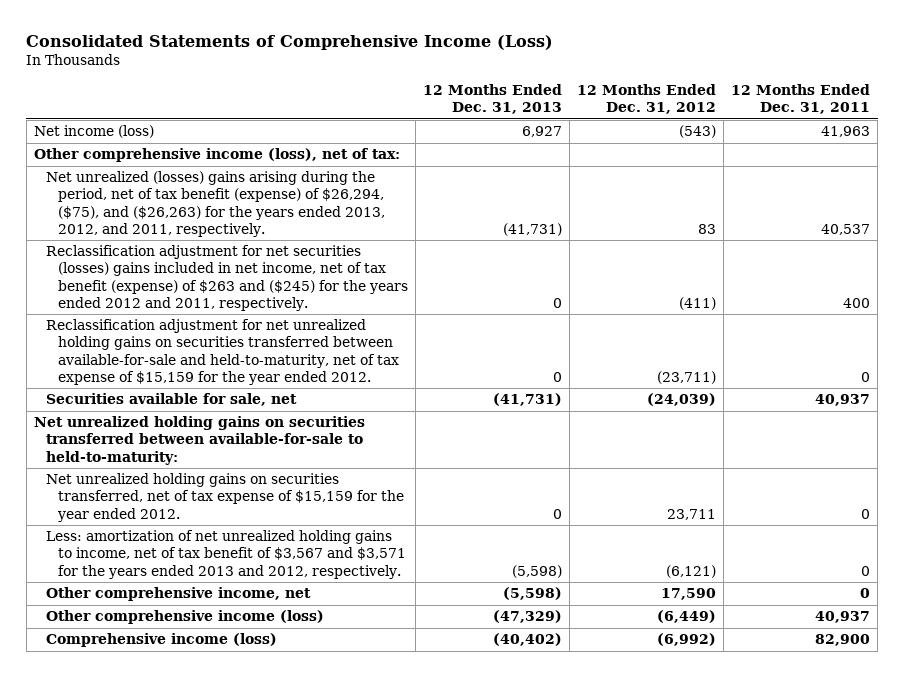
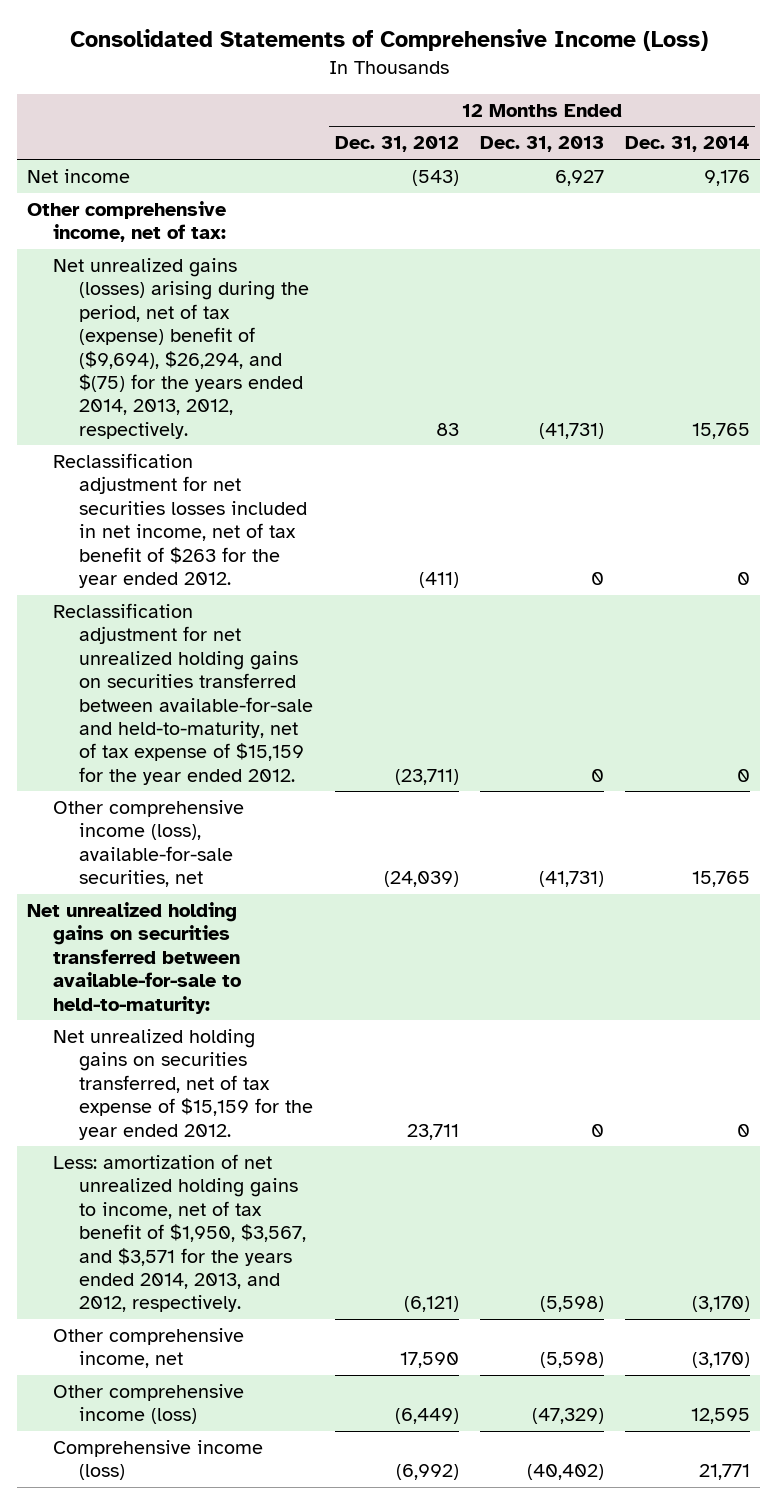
- | 12 Months Ended Dec. 31, 2013 | 12 Months Ended Dec. 31, 2012 | 12 Months Ended Dec. 31, 2011
+ | 12 Months Ended Dec. 31, 2012 | 12 Months Ended Dec. 31, 2013 | 12 Months Ended Dec. 31, 2014
- Net income (loss) | 6,927 | (543) | 41,963
- Other comprehensive income (loss), net of tax:
- Net unrealized (losses) gains arising during the period, net of tax benefit (expense) of $26,294, ($75), and ($26,263) for the years ended 2013, 2012, and 2011, respectively. | (41,731) | 83 | 40,537
- Reclassification adjustment for net securities (losses) gains included in net income, net of tax benefit (expense) of $263 and ($245) for the years ended 2012 and 2011, respectively. | 0 | (411) | 400
+ Net income | (543) | 6,927 | 9,176
+ Other comprehensive income, net of tax:
+ Net unrealized gains (losses) arising during the period, net of tax (expense) benefit of ($9,694), $26,294, and $(75) for the years ended 2014, 2013, 2012, respectively. | 83 | (41,731) | 15,765
+ Reclassification adjustment for net securities losses included in net income, net of tax benefit of $263 for the year ended 2012. | (411) | 0 | 0
- Securities available for sale, net | (41,731) | (24,039) | 40,937
+ Other comprehensive income (loss), available-for-sale securities, net | (24,039) | (41,731) | 15,765
- Less: amortization of net unrealized holding gains to income, net of tax benefit of $3,567 and $3,571 for the years ended 2013 and 2012, respectively. | (5,598) | (6,121) | 0
+ Less: amortization of net unrealized holding gains to income, net of tax benefit of $1,950, $3,567, and $3,571 for the years ended 2014, 2013, and 2012, respectively. | (6,121) | (5,598) | (3,170)

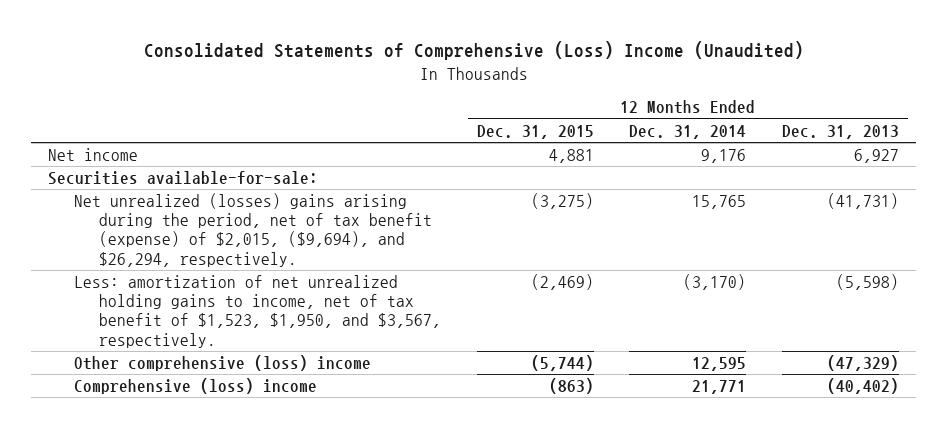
- Consolidated Statements of Comprehensive Income (Loss)
+ Consolidated Statements of Comprehensive (Loss) Income (Unaudited)
- | 12 Months Ended Dec. 31, 2012 | 12 Months Ended Dec. 31, 2013 | 12 Months Ended Dec. 31, 2014
+ | 12 Months Ended Dec. 31, 2015 | 12 Months Ended Dec. 31, 2014 | 12 Months Ended Dec. 31, 2013
- Other comprehensive income, net of tax:
- Net unrealized gains (losses) arising during the period, net of tax (expense) benefit of ($9,694), $26,294, and $(75) for the years ended 2014, 2013, 2012, respectively. | 83 | (41,731) | 15,765
- Reclassification adjustment for net securities losses included in net income, net of tax benefit of $263 for the year ended 2012. | (411) | 0 | 0
- Reclassification adjustment for net unrealized holding gains on securities transferred between available-for-sale and held-to-maturity, net of tax expense of $15,159 for the year ended 2012. | (23,711) | 0 | 0
- Other comprehensive income (loss), available-for-sale securities, net | (24,039) | (41,731) | 15,765
- Net unrealized holding gains on securities transferred between available-for-sale to held-to-maturity:
- Net unrealized holding gains on securities transferred, net of tax expense of $15,159 for the year ended 2012. | 23,711 | 0 | 0
- Less: amortization of net unrealized holding gains to income, net of tax benefit of $1,950, $3,567, and $3,571 for the years ended 2014, 2013, and 2012, respectively. | (6,121) | (5,598) | (3,170)
- Other comprehensive income, net | 17,590 | (5,598) | (3,170)
- Other comprehensive income (loss) | (6,449) | (47,329) | 12,595
- Comprehensive income (loss) | (6,992) | (40,402) | 21,771
+ Securities available-for-sale:
+ Net unrealized (losses) gains arising during the period, net of tax benefit (expense) of $2,015, ($9,694), and $26,294, respectively. | (3,275) | 15,765 | (41,731)
+ Less: amortization of net unrealized holding gains to income, net of tax benefit of $1,523, $1,950, and $3,567, respectively. | (2,469) | (3,170) | (5,598)
+ Other comprehensive (loss) income | (5,744) | 12,595 | (47,329)
+ Comprehensive (loss) income | (863) | 21,771 | (40,402)

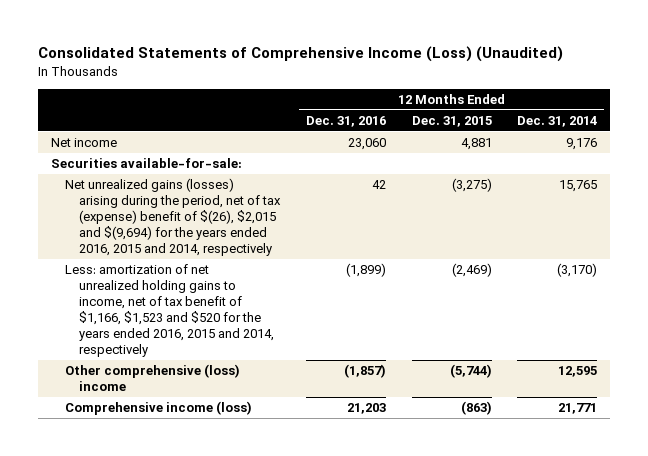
- Consolidated Statements of Comprehensive (Loss) Income (Unaudited)
+ Consolidated Statements of Comprehensive Income (Loss) (Unaudited)
- | 12 Months Ended Dec. 31, 2015 | 12 Months Ended Dec. 31, 2014 | 12 Months Ended Dec. 31, 2013
+ | 12 Months Ended Dec. 31, 2016 | 12 Months Ended Dec. 31, 2015 | 12 Months Ended Dec. 31, 2014
- Net unrealized (losses) gains arising during the period, net of tax benefit (expense) of $2,015, ($9,694), and $26,294, respectively. | (3,275) | 15,765 | (41,731)
- Less: amortization of net unrealized holding gains to income, net of tax benefit of $1,523, $1,950, and $3,567, respectively. | (2,469) | (3,170) | (5,598)
+ Net unrealized gains (losses) arising during the period, net of tax (expense) benefit of $(26), $2,015 and $(9,694) for the years ended 2016, 2015 and 2014, respectively | 42 | (3,275) | 15,765
+ Less: amortization of net unrealized holding gains to income, net of tax benefit of $1,166, $1,523 and $520 for the years ended 2016, 2015 and 2014, respectively | (1,899) | (2,469) | (3,170)
- Comprehensive (loss) income | (863) | 21,771 | (40,402)
+ Comprehensive income (loss) | 21,203 | (863) | 21,771

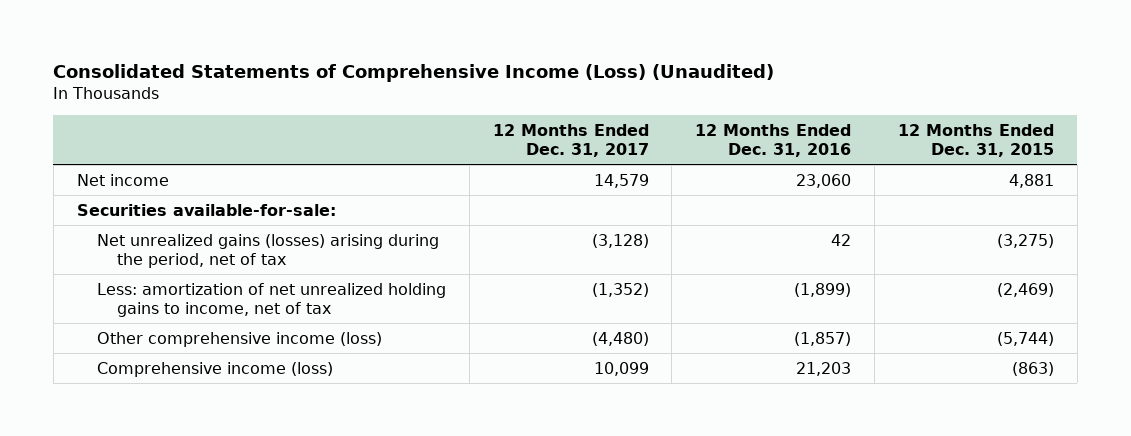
- | 12 Months Ended Dec. 31, 2016 | 12 Months Ended Dec. 31, 2015 | 12 Months Ended Dec. 31, 2014
+ | 12 Months Ended Dec. 31, 2017 | 12 Months Ended Dec. 31, 2016 | 12 Months Ended Dec. 31, 2015
- Net unrealized gains (losses) arising during the period, net of tax (expense) benefit of $(26), $2,015 and $(9,694) for the years ended 2016, 2015 and 2014, respectively | 42 | (3,275) | 15,765
- Less: amortization of net unrealized holding gains to income, net of tax benefit of $1,166, $1,523 and $520 for the years ended 2016, 2015 and 2014, respectively | (1,899) | (2,469) | (3,170)
- Other comprehensive (loss) income | (1,857) | (5,744) | 12,595
+ Net unrealized gains (losses) arising during the period, net of tax | (3,128) | 42 | (3,275)
+ Less: amortization of net unrealized holding gains to income, net of tax | (1,352) | (1,899) | (2,469)
+ Other comprehensive income (loss) | (4,480) | (1,857) | (5,744)

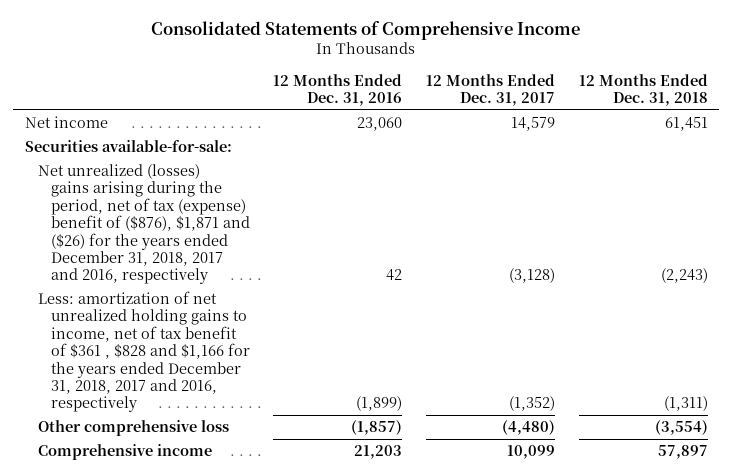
- Consolidated Statements of Comprehensive Income (Loss) (Unaudited)
+ Consolidated Statements of Comprehensive Income
- | 12 Months Ended Dec. 31, 2017 | 12 Months Ended Dec. 31, 2016 | 12 Months Ended Dec. 31, 2015
+ | 12 Months Ended Dec. 31, 2016 | 12 Months Ended Dec. 31, 2017 | 12 Months Ended Dec. 31, 2018
- Net unrealized gains (losses) arising during the period, net of tax | (3,128) | 42 | (3,275)
- Less: amortization of net unrealized holding gains to income, net of tax | (1,352) | (1,899) | (2,469)
- Other comprehensive income (loss) | (4,480) | (1,857) | (5,744)
- Comprehensive income (loss) | 10,099 | 21,203 | (863)
+ Net unrealized (losses) gains arising during the period, net of tax (expense) benefit of ($876), $1,871 and ($26) for the years ended December 31, 2018, 2017 and 2016, respectively | 42 | (3,128) | (2,243)
+ Less: amortization of net unrealized holding gains to income, net of tax benefit of $361 , $828 and $1,166 for the years ended December 31, 2018, 2017 and 2016, respectively | (1,899) | (1,352) | (1,311)
+ Other comprehensive loss | (1,857) | (4,480) | (3,554)
+ Comprehensive income | 21,203 | 10,099 | 57,897

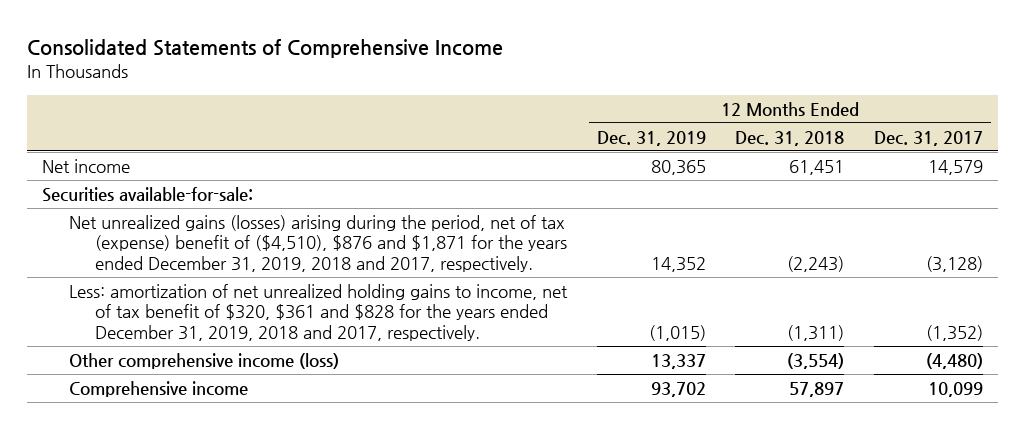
- | 12 Months Ended Dec. 31, 2016 | 12 Months Ended Dec. 31, 2017 | 12 Months Ended Dec. 31, 2018
+ | 12 Months Ended Dec. 31, 2019 | 12 Months Ended Dec. 31, 2018 | 12 Months Ended Dec. 31, 2017
- Net unrealized (losses) gains arising during the period, net of tax (expense) benefit of ($876), $1,871 and ($26) for the years ended December 31, 2018, 2017 and 2016, respectively | 42 | (3,128) | (2,243)
- Less: amortization of net unrealized holding gains to income, net of tax benefit of $361 , $828 and $1,166 for the years ended December 31, 2018, 2017 and 2016, respectively | (1,899) | (1,352) | (1,311)
- Other comprehensive loss | (1,857) | (4,480) | (3,554)
+ Net unrealized gains (losses) arising during the period, net of tax (expense) benefit of ($4,510), $876 and $1,871 for the years ended December 31, 2019, 2018 and 2017, respectively. | 14,352 | (2,243) | (3,128)
+ Less: amortization of net unrealized holding gains to income, net of tax benefit of $320, $361 and $828 for the years ended December 31, 2019, 2018 and 2017, respectively. | (1,015) | (1,311) | (1,352)
+ Other comprehensive income (loss) | 13,337 | (3,554) | (4,480)

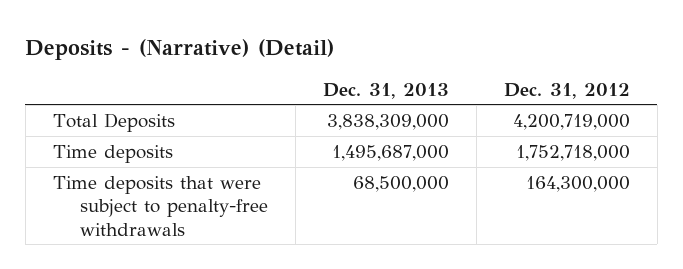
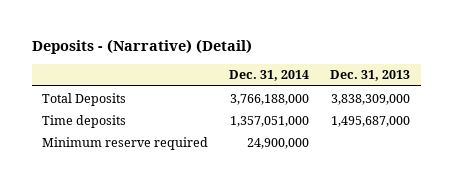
- | Dec. 31, 2013 | Dec. 31, 2012
+ | Dec. 31, 2014 | Dec. 31, 2013
- Time deposits that were subject to penalty-free withdrawals | 68,500,000 | 164,300,000
+ Minimum reserve required | 24,900,000 |

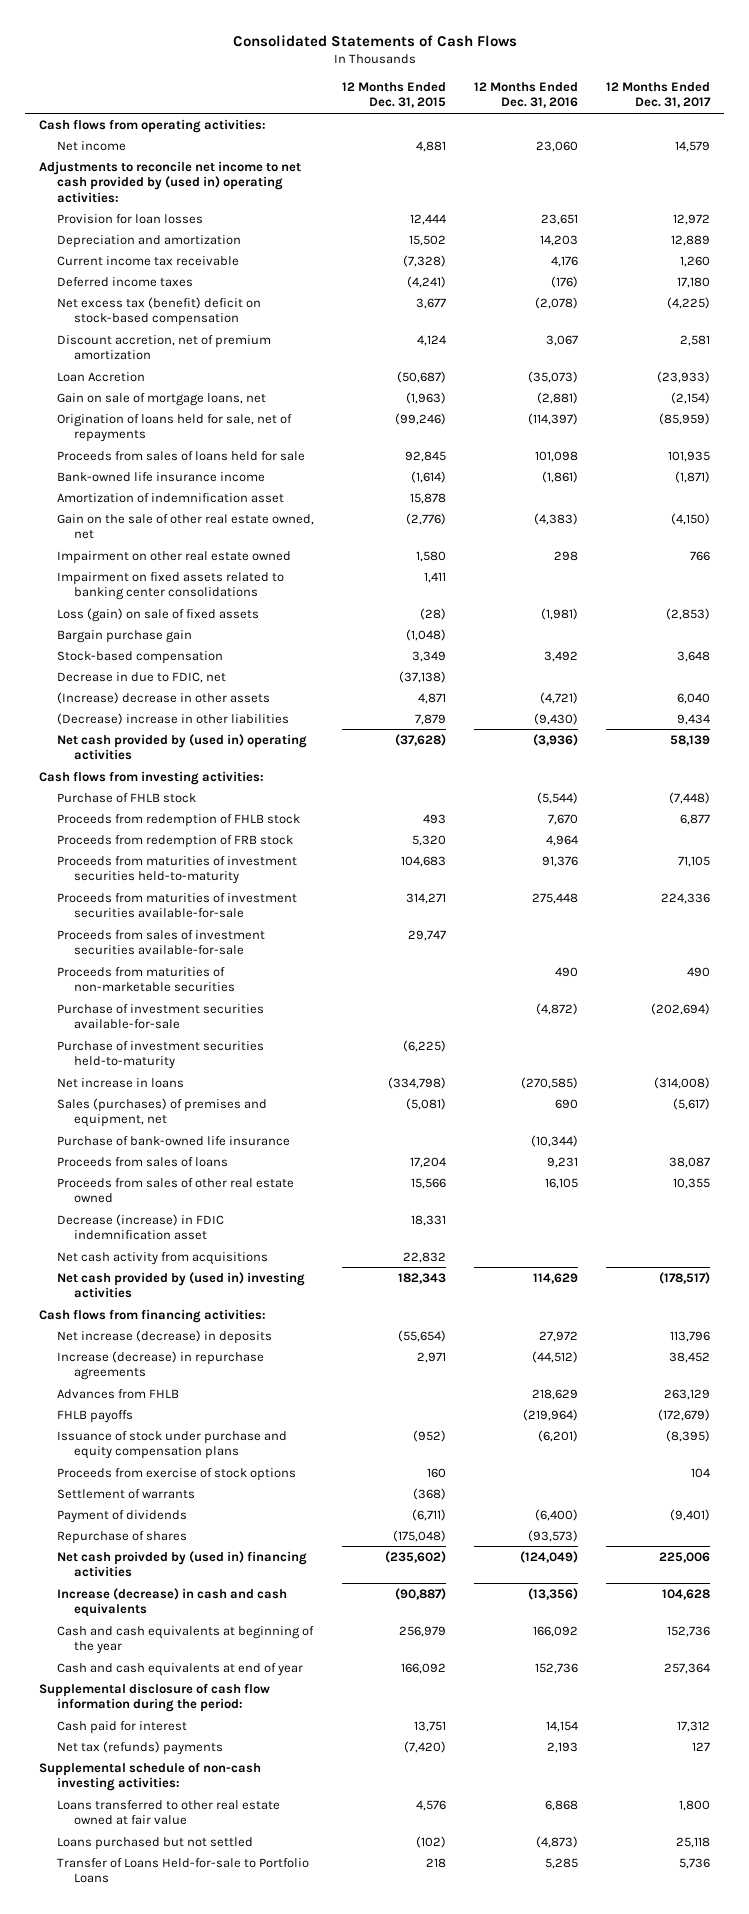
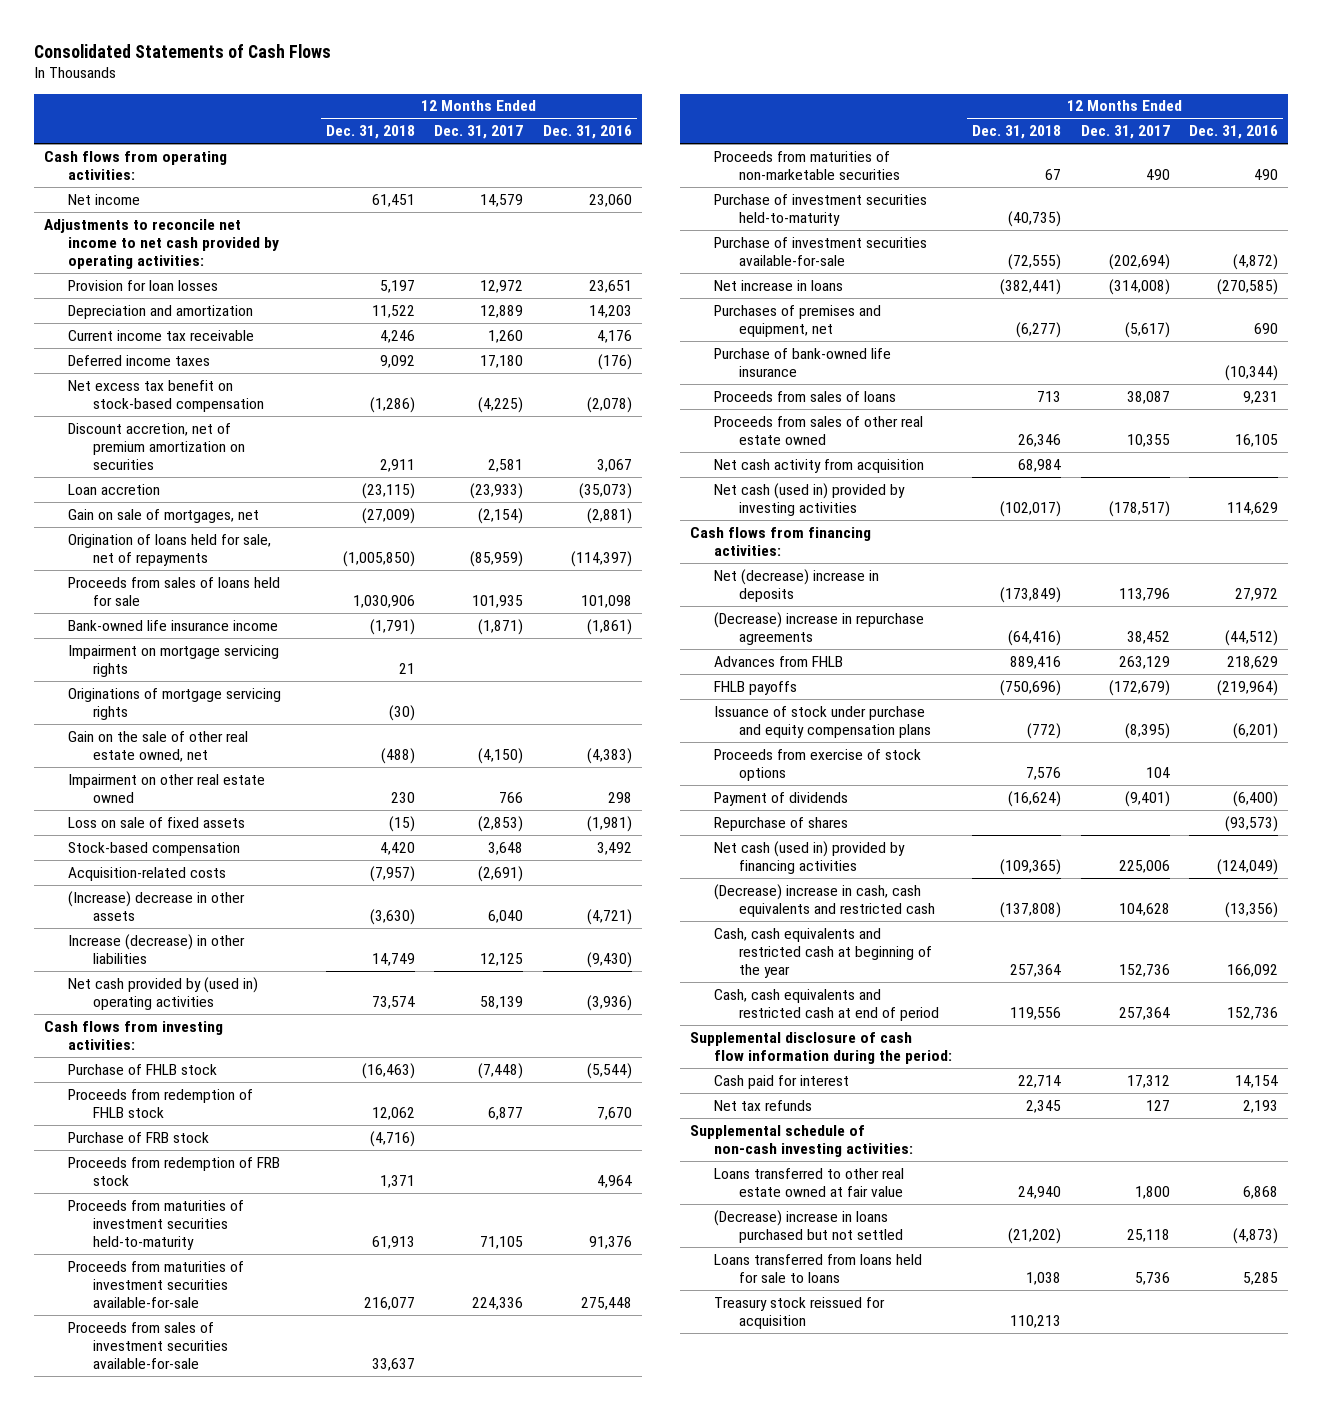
- | 12 Months Ended Dec. 31, 2015 | 12 Months Ended Dec. 31, 2016 | 12 Months Ended Dec. 31, 2017
+ | 12 Months Ended Dec. 31, 2018 | 12 Months Ended Dec. 31, 2017 | 12 Months Ended Dec. 31, 2016
- Adjustments to reconcile net income to net cash provided by (used in) operating activities:
+ Adjustments to reconcile net income to net cash provided by operating activities:
- Net excess tax (benefit) deficit on stock-based compensation | 3,677 | (2,078) | (4,225)
- Discount accretion, net of premium amortization | 4,124 | 3,067 | 2,581
- Loan Accretion | (50,687) | (35,073) | (23,933)
- Gain on sale of mortgage loans, net | (1,963) | (2,881) | (2,154)
+ Net excess tax benefit on stock-based compensation | (1,286) | (4,225) | (2,078)
+ Discount accretion, net of premium amortization on securities | 2,911 | 2,581 | 3,067
+ Loan accretion | (23,115) | (23,933) | (35,073)
+ Gain on sale of mortgages, net | (27,009) | (2,154) | (2,881)
- Amortization of indemnification asset | 15,878 | |
+ Impairment on mortgage servicing rights | 21 | |
+ Originations of mortgage servicing rights | (30) | |
- Impairment on fixed assets related to banking center consolidations | 1,411 | |
- Loss (gain) on sale of fixed assets | (28) | (1,981) | (2,853)
- Bargain purchase gain | (1,048) | |
+ Loss on sale of fixed assets | (15) | (2,853) | (1,981)
- Decrease in due to FDIC, net | (37,138) | |
+ Acquisition-related costs | (7,957) | (2,691) |
- (Decrease) increase in other liabilities | 7,879 | (9,430) | 9,434
+ Increase (decrease) in other liabilities | 14,749 | 12,125 | (9,430)
+ Purchase of FRB stock | (4,716) | |
moved down: Purchase of investment securities available-for-sale | (72,555) | (202,694) | (4,872)
- Sales (purchases) of premises and equipment, net | (5,081) | 690 | (5,617)
+ Purchases of premises and equipment, net | (6,277) | (5,617) | 690
- Decrease (increase) in FDIC indemnification asset | 18,331 | |
- Net cash activity from acquisitions | 22,832 | |
- Net cash provided by (used in) investing activities | 182,343 | 114,629 | (178,517)
+ Net cash activity from acquisition | 68,984 | |
+ Net cash (used in) provided by investing activities | (102,017) | (178,517) | 114,629
- Net increase (decrease) in deposits | (55,654) | 27,972 | 113,796
- Increase (decrease) in repurchase agreements | 2,971 | (44,512) | 38,452
+ Net (decrease) increase in deposits | (173,849) | 113,796 | 27,972
+ (Decrease) increase in repurchase agreements | (64,416) | 38,452 | (44,512)
- Settlement of warrants | (368) | |
- Net cash proivded by (used in) financing activities | (235,602) | (124,049) | 225,006
- Increase (decrease) in cash and cash equivalents | (90,887) | (13,356) | 104,628
- Cash and cash equivalents at beginning of the year | 256,979 | 166,092 | 152,736
- Cash and cash equivalents at end of year | 166,092 | 152,736 | 257,364
+ Net cash (used in) provided by financing activities | (109,365) | 225,006 | (124,049)
+ (Decrease) increase in cash, cash equivalents and restricted cash | (137,808) | 104,628 | (13,356)
+ Cash, cash equivalents and restricted cash at beginning of the year | 257,364 | 152,736 | 166,092
+ Cash, cash equivalents and restricted cash at end of period | 119,556 | 257,364 | 152,736
- Net tax (refunds) payments | (7,420) | 2,193 | 127
+ Net tax refunds | 2,345 | 127 | 2,193
- Loans purchased but not settled | (102) | (4,873) | 25,118
- Transfer of Loans Held-for-sale to Portfolio Loans | 218 | 5,285 | 5,736
+ (Decrease) increase in loans purchased but not settled | (21,202) | 25,118 | (4,873)
+ Loans transferred from loans held for sale to loans | 1,038 | 5,736 | 5,285
+ Treasury stock reissued for acquisition | 110,213 | |

